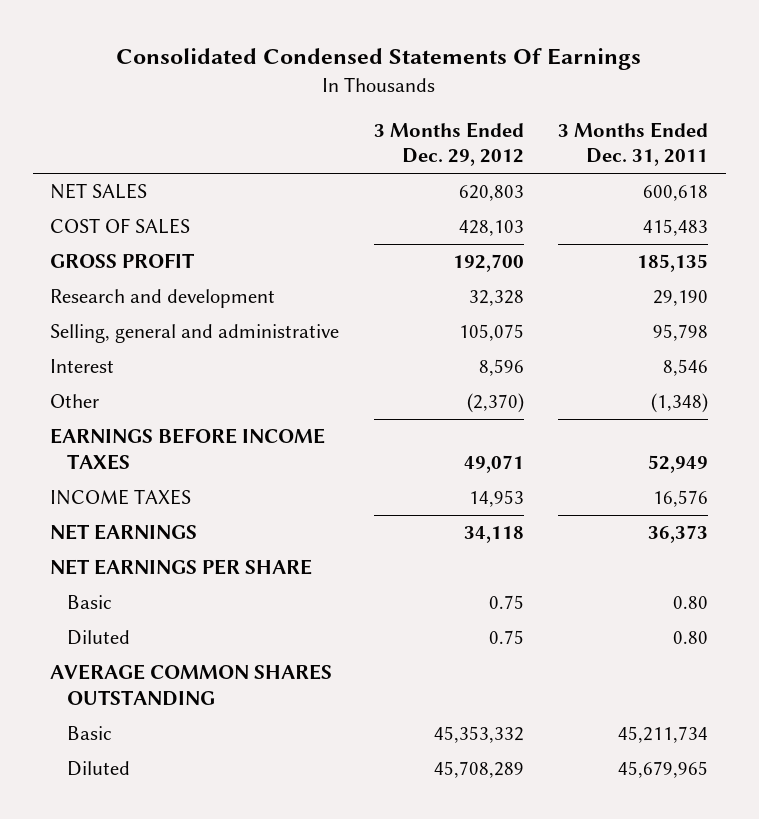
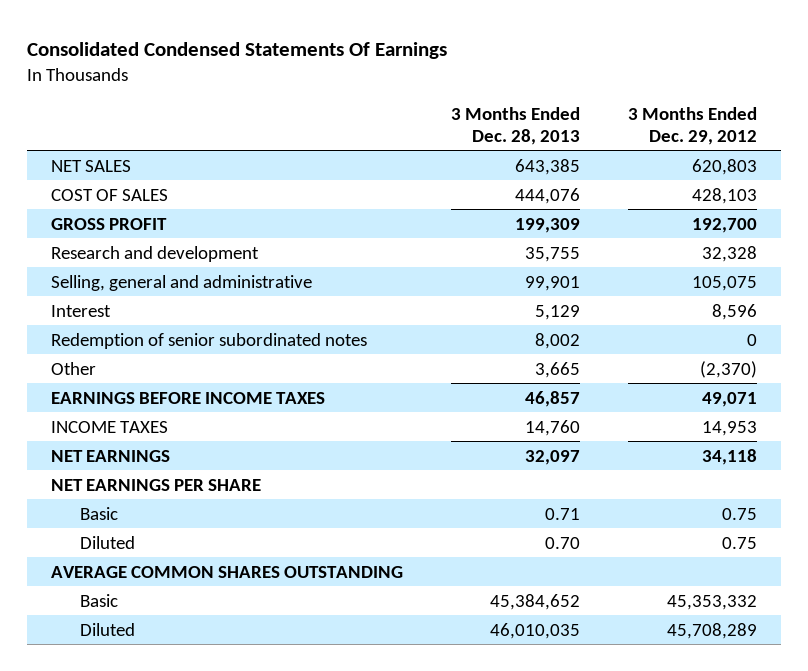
- | 3 Months Ended Dec. 29, 2012 | 3 Months Ended Dec. 31, 2011
+ | 3 Months Ended Dec. 28, 2013 | 3 Months Ended Dec. 29, 2012
+ Redemption of senior subordinated notes | 8,002 | 0

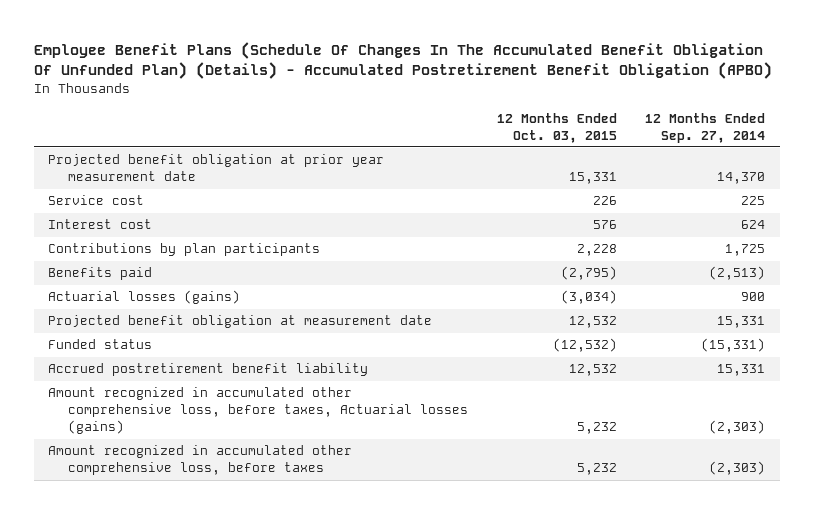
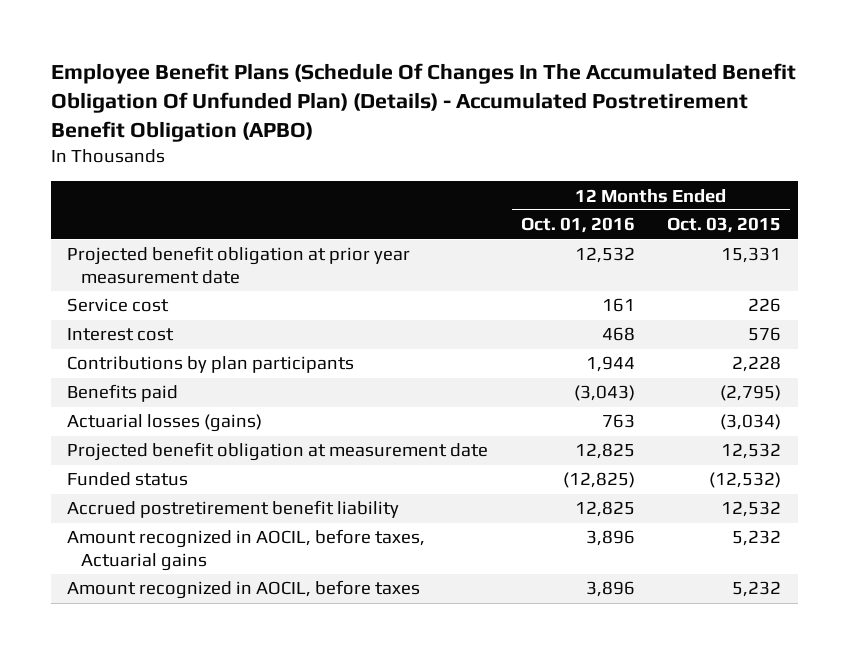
- | 12 Months Ended Oct. 03, 2015 | 12 Months Ended Sep. 27, 2014
+ | 12 Months Ended Oct. 01, 2016 | 12 Months Ended Oct. 03, 2015
- Amount recognized in accumulated other comprehensive loss, before taxes, Actuarial losses (gains) | 5,232 | (2,303)
- Amount recognized in accumulated other comprehensive loss, before taxes | 5,232 | (2,303)
+ Amount recognized in AOCIL, before taxes, Actuarial gains | 3,896 | 5,232
+ Amount recognized in AOCIL, before taxes | 3,896 | 5,232

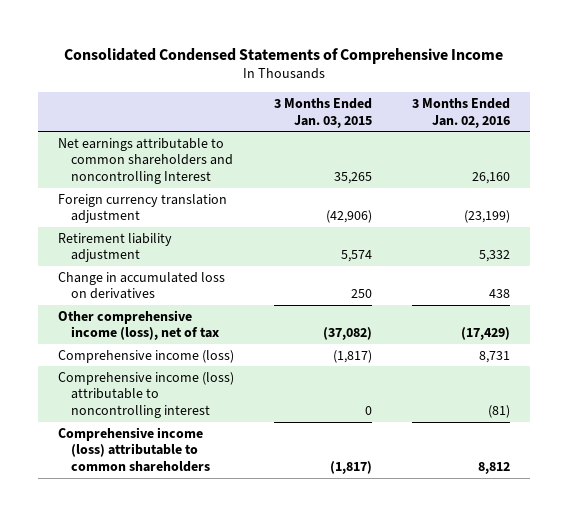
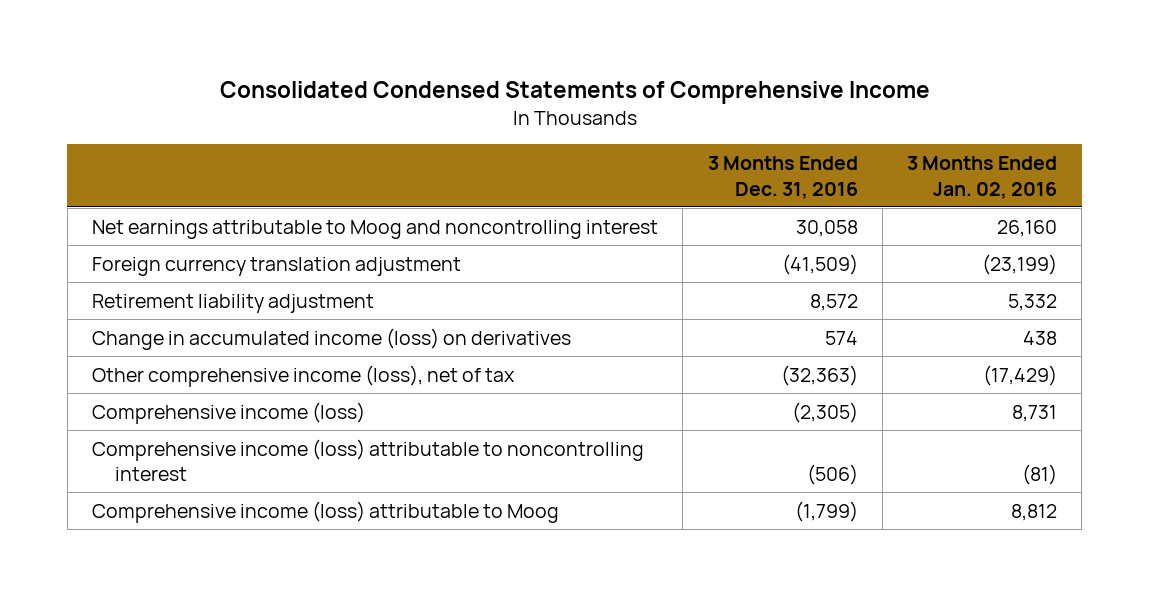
- | 3 Months Ended Jan. 03, 2015 | 3 Months Ended Jan. 02, 2016
+ | 3 Months Ended Dec. 31, 2016 | 3 Months Ended Jan. 02, 2016
- Net earnings attributable to common shareholders and noncontrolling Interest | 35,265 | 26,160
+ Net earnings attributable to Moog and noncontrolling interest | 30,058 | 26,160
- Change in accumulated loss on derivatives | 250 | 438
+ Change in accumulated income (loss) on derivatives | 574 | 438
- Comprehensive income (loss) attributable to common shareholders | (1,817) | 8,812
+ Comprehensive income (loss) attributable to Moog | (1,799) | 8,812

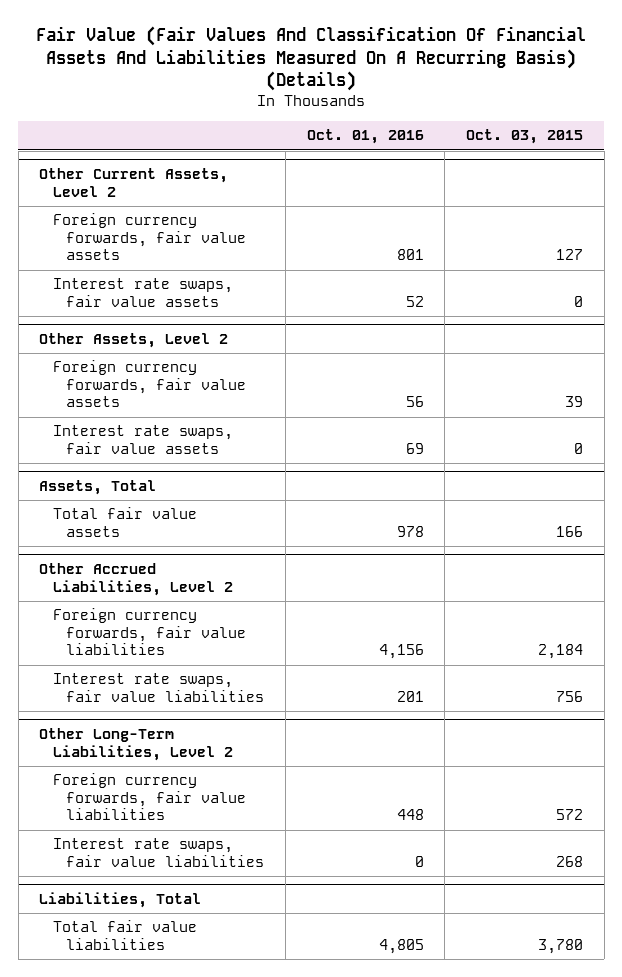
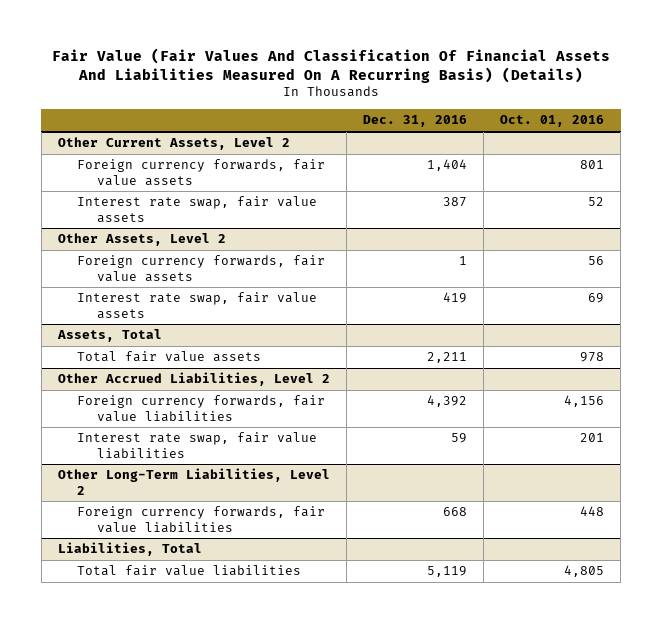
- | Oct. 01, 2016 | Oct. 03, 2015
+ | Dec. 31, 2016 | Oct. 01, 2016
@ Other Current Assets, Level 2
- Interest rate swaps, fair value assets | 52 | 0
+ Interest rate swap, fair value assets | 387 | 52
@ Other Assets, Level 2
- Interest rate swaps, fair value assets | 69 | 0
+ Interest rate swap, fair value assets | 419 | 69
@ Other Accrued Liabilities, Level 2
- Interest rate swaps, fair value liabilities | 201 | 756
+ Interest rate swap, fair value liabilities | 59 | 201
@ Other Long-Term Liabilities, Level 2
- Interest rate swaps, fair value liabilities | 0 | 268

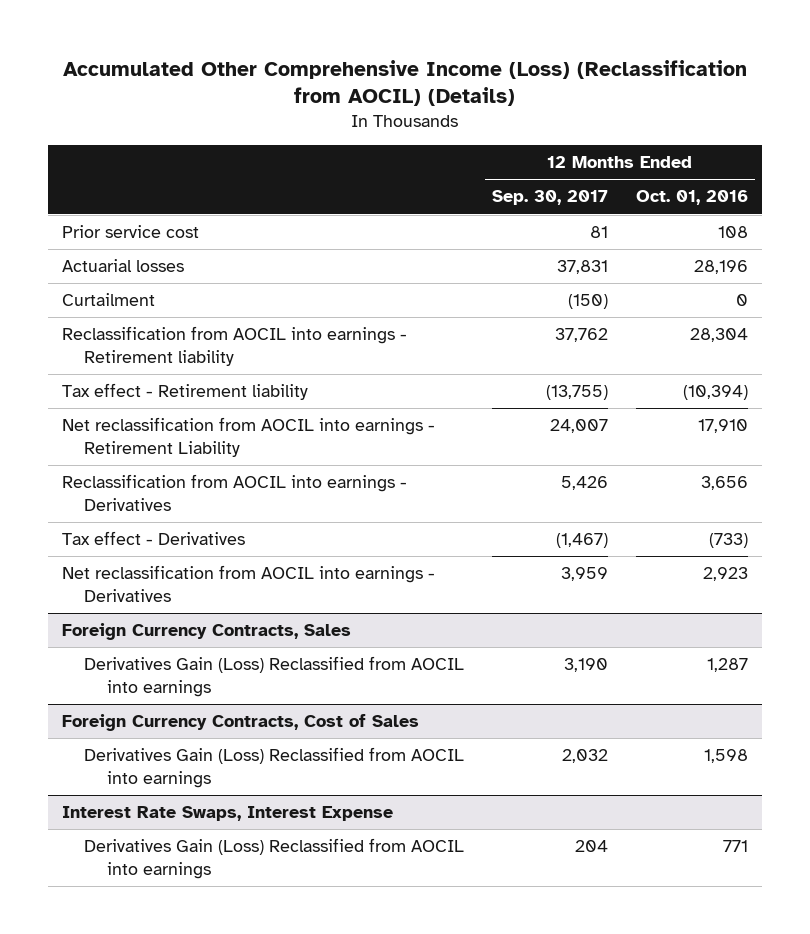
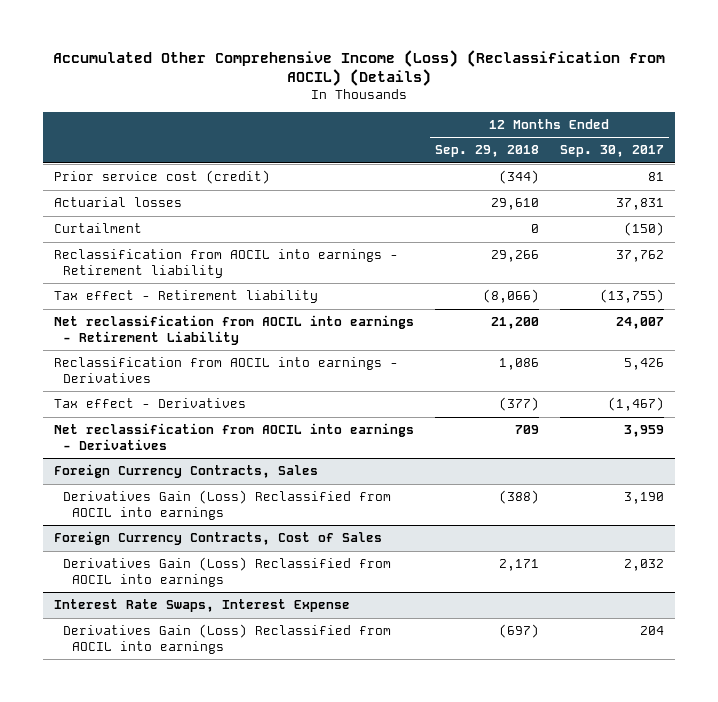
- | 12 Months Ended Sep. 30, 2017 | 12 Months Ended Oct. 01, 2016
+ | 12 Months Ended Sep. 29, 2018 | 12 Months Ended Sep. 30, 2017
- Prior service cost | 81 | 108
+ Prior service cost (credit) | (344) | 81

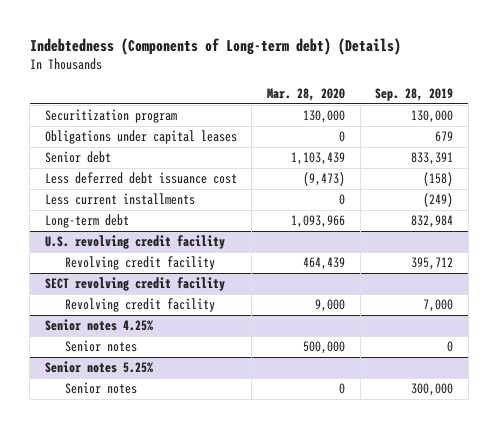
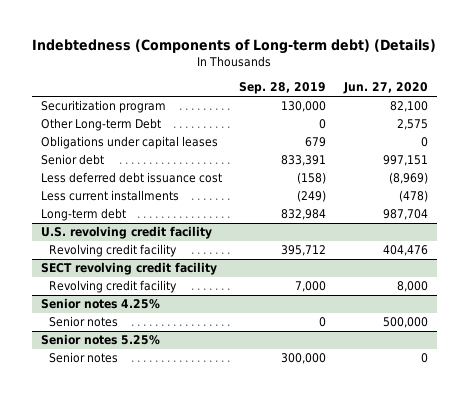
- | Mar. 28, 2020 | Sep. 28, 2019
+ | Sep. 28, 2019 | Jun. 27, 2020
+ Other Long-term Debt | 0 | 2,575

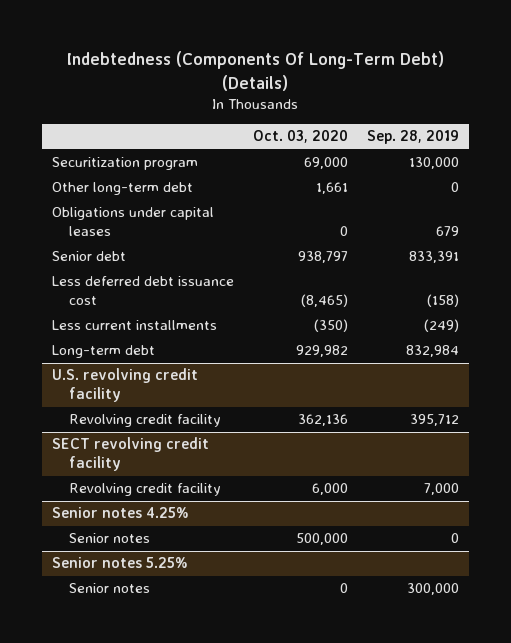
- Indebtedness (Components of Long-term debt) (Details)
+ Indebtedness (Components Of Long-Term Debt) (Details)
- | Sep. 28, 2019 | Jun. 27, 2020
+ | Oct. 03, 2020 | Sep. 28, 2019
- Other Long-term Debt | 0 | 2,575
+ Other long-term debt | 1,661 | 0

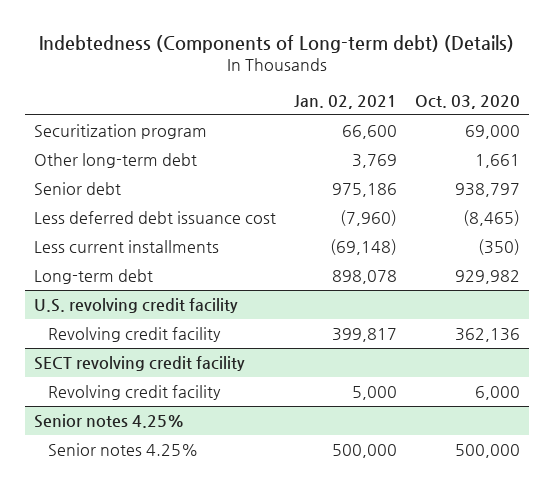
- Indebtedness (Components Of Long-Term Debt) (Details)
+ Indebtedness (Components of Long-term debt) (Details)
- | Oct. 03, 2020 | Sep. 28, 2019
+ | Jan. 02, 2021 | Oct. 03, 2020
- Obligations under capital leases | 0 | 679
@ Senior notes 4.25%
- Senior notes | 500,000 | 0
- Senior notes 5.25%
- Senior notes | 0 | 300,000
@ Senior notes 4.25%
+ Senior notes 4.25% | 500,000 | 500,000

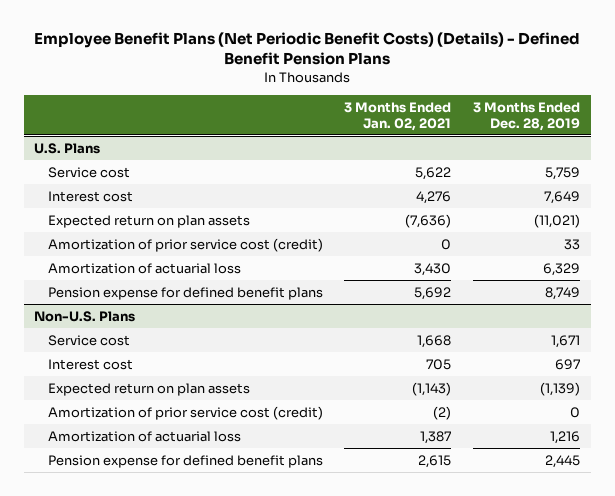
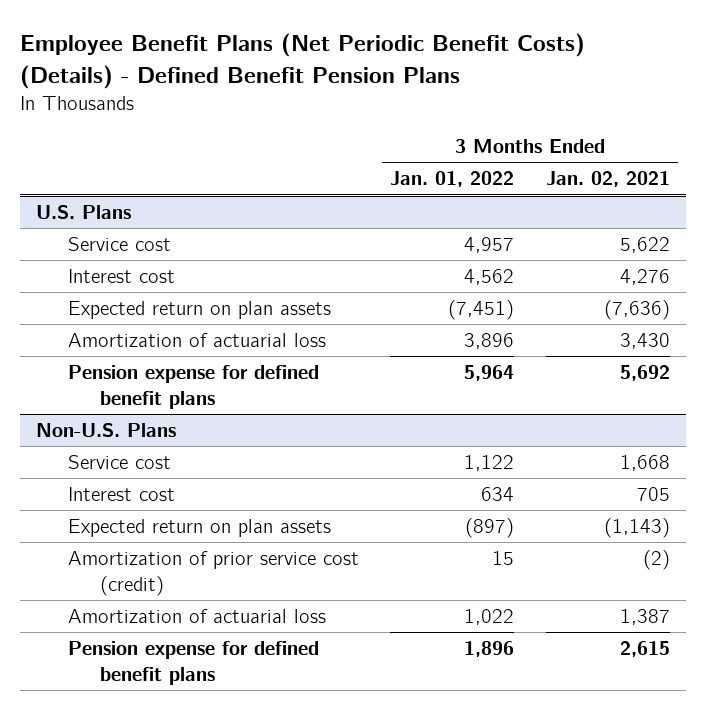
- | 3 Months Ended Jan. 02, 2021 | 3 Months Ended Dec. 28, 2019
+ | 3 Months Ended Jan. 01, 2022 | 3 Months Ended Jan. 02, 2021
@ U.S. Plans
- Amortization of prior service cost (credit) | 0 | 33

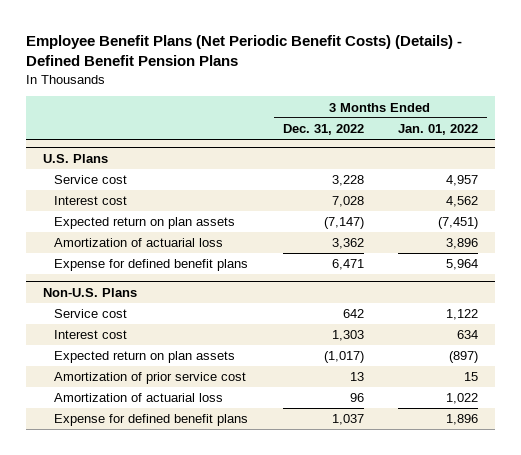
- | 3 Months Ended Jan. 01, 2022 | 3 Months Ended Jan. 02, 2021
+ | 3 Months Ended Dec. 31, 2022 | 3 Months Ended Jan. 01, 2022
@ U.S. Plans
- Pension expense for defined benefit plans | 5,964 | 5,692
+ Expense for defined benefit plans | 6,471 | 5,964
@ Non-U.S. Plans
- Amortization of prior service cost (credit) | 15 | (2)
+ Amortization of prior service cost | 13 | 15
- Pension expense for defined benefit plans | 1,896 | 2,615
+ Expense for defined benefit plans | 1,037 | 1,896

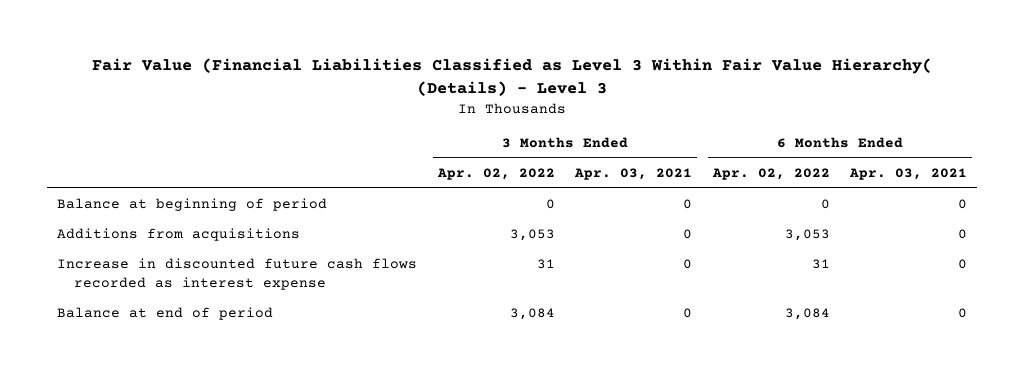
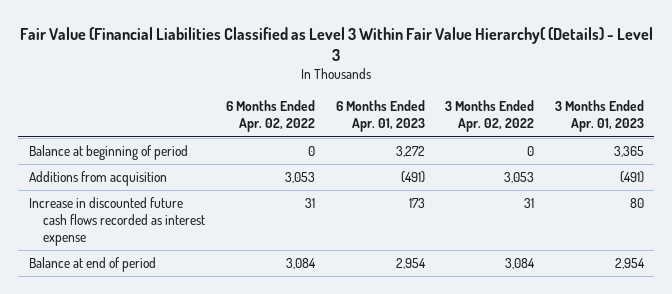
- | 3 Months Ended Apr. 02, 2022 | 3 Months Ended Apr. 03, 2021 | 6 Months Ended Apr. 02, 2022 | 6 Months Ended Apr. 03, 2021
+ | 6 Months Ended Apr. 02, 2022 | 6 Months Ended Apr. 01, 2023 | 3 Months Ended Apr. 02, 2022 | 3 Months Ended Apr. 01, 2023
- Additions from acquisitions | 3,053 | 0 | 3,053 | 0
+ Additions from acquisition | 3,053 | (491) | 3,053 | (491)

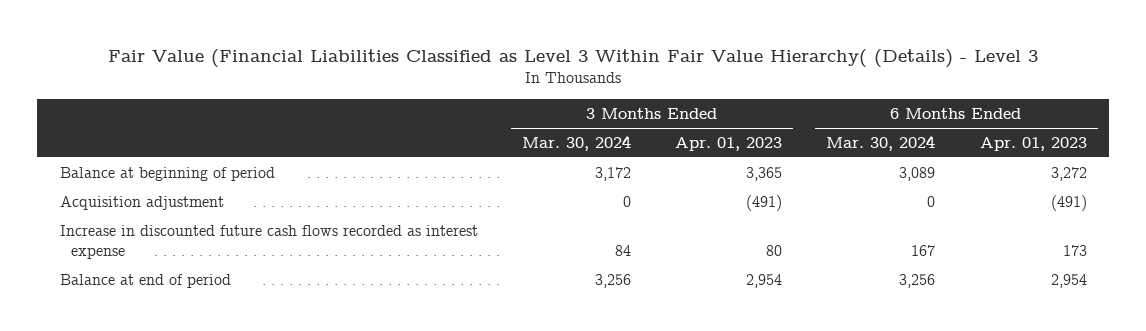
- | 6 Months Ended Apr. 02, 2022 | 6 Months Ended Apr. 01, 2023 | 3 Months Ended Apr. 02, 2022 | 3 Months Ended Apr. 01, 2023
+ | 3 Months Ended Mar. 30, 2024 | 3 Months Ended Apr. 01, 2023 | 6 Months Ended Mar. 30, 2024 | 6 Months Ended Apr. 01, 2023
- Additions from acquisition | 3,053 | (491) | 3,053 | (491)
+ Acquisition adjustment | 0 | (491) | 0 | (491)

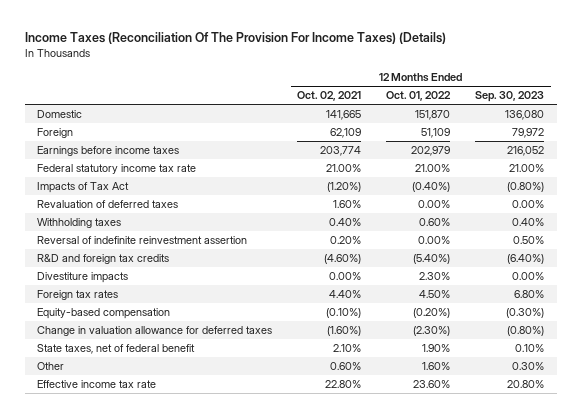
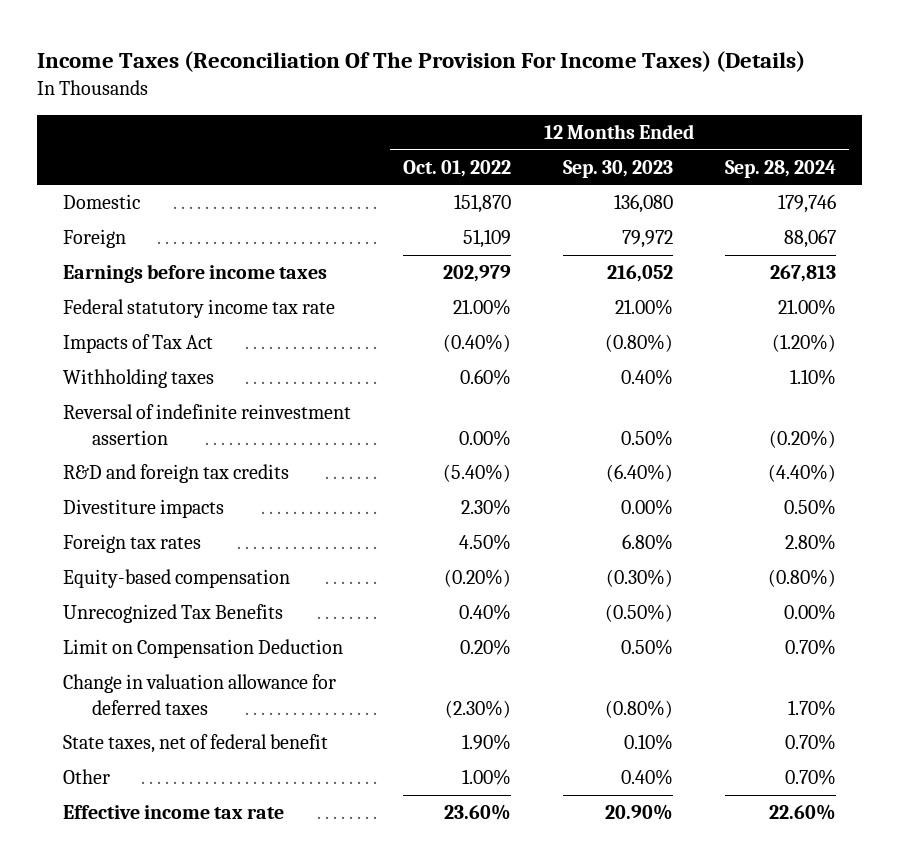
- | 12 Months Ended Oct. 02, 2021 | 12 Months Ended Oct. 01, 2022 | 12 Months Ended Sep. 30, 2023
+ | 12 Months Ended Oct. 01, 2022 | 12 Months Ended Sep. 30, 2023 | 12 Months Ended Sep. 28, 2024
- Revaluation of deferred taxes | 1.60% | 0.00% | 0.00%
+ Unrecognized Tax Benefits | 0.40% | (0.50%) | 0.00%
+ Limit on Compensation Deduction | 0.20% | 0.50% | 0.70%
- Other | 0.60% | 1.60% | 0.30%
- Effective income tax rate | 22.80% | 23.60% | 20.80%
+ Other | 1.00% | 0.40% | 0.70%
+ Effective income tax rate | 23.60% | 20.90% | 22.60%

